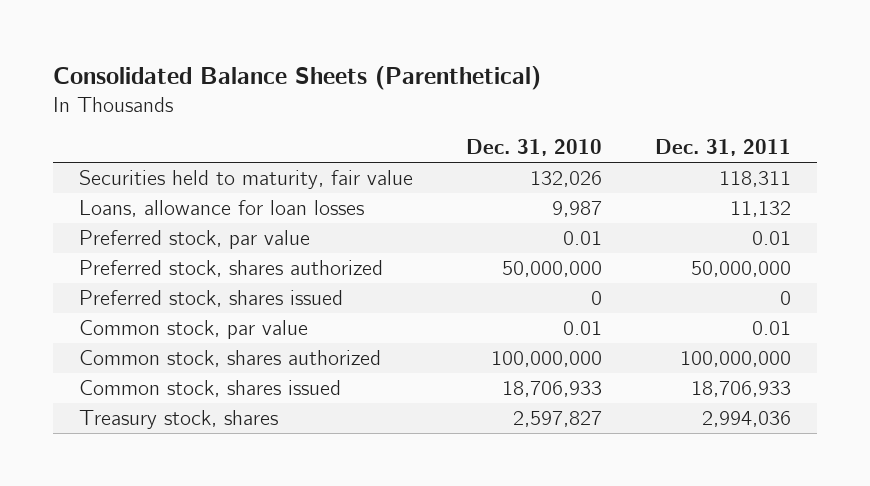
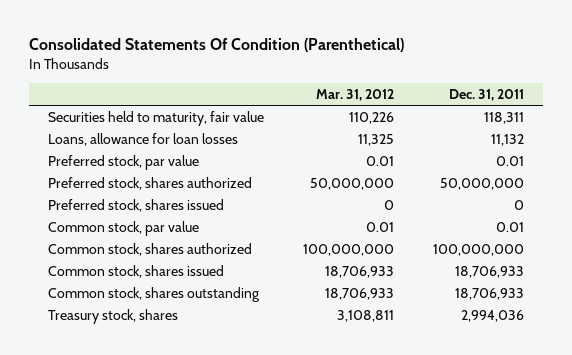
- Consolidated Balance Sheets (Parenthetical)
+ Consolidated Statements Of Condition (Parenthetical)
- | Dec. 31, 2010 | Dec. 31, 2011
+ | Mar. 31, 2012 | Dec. 31, 2011
+ Common stock, shares outstanding | 18,706,933 | 18,706,933

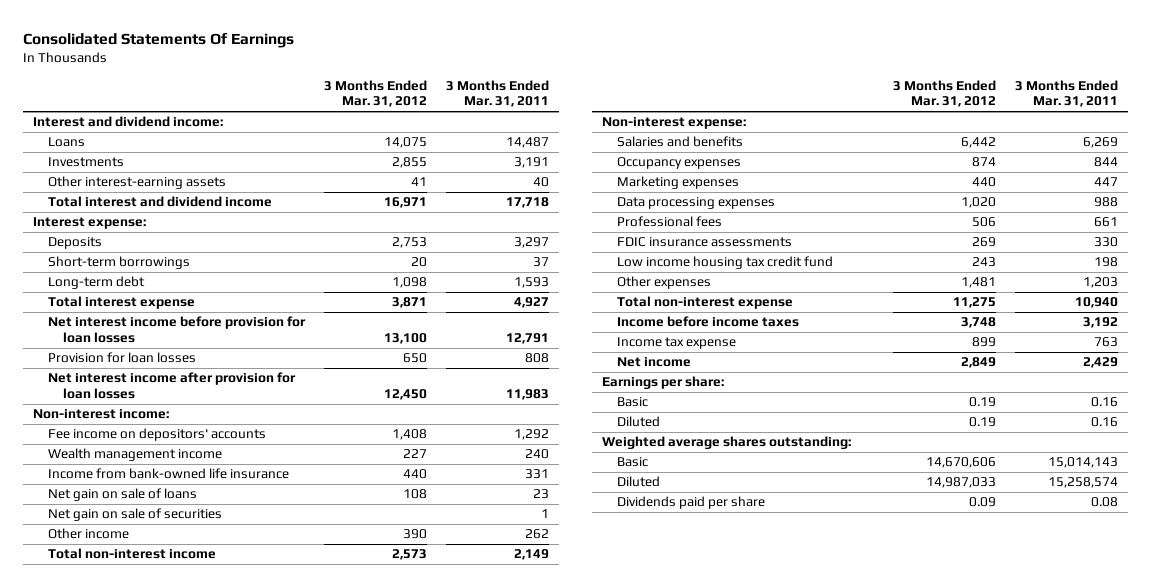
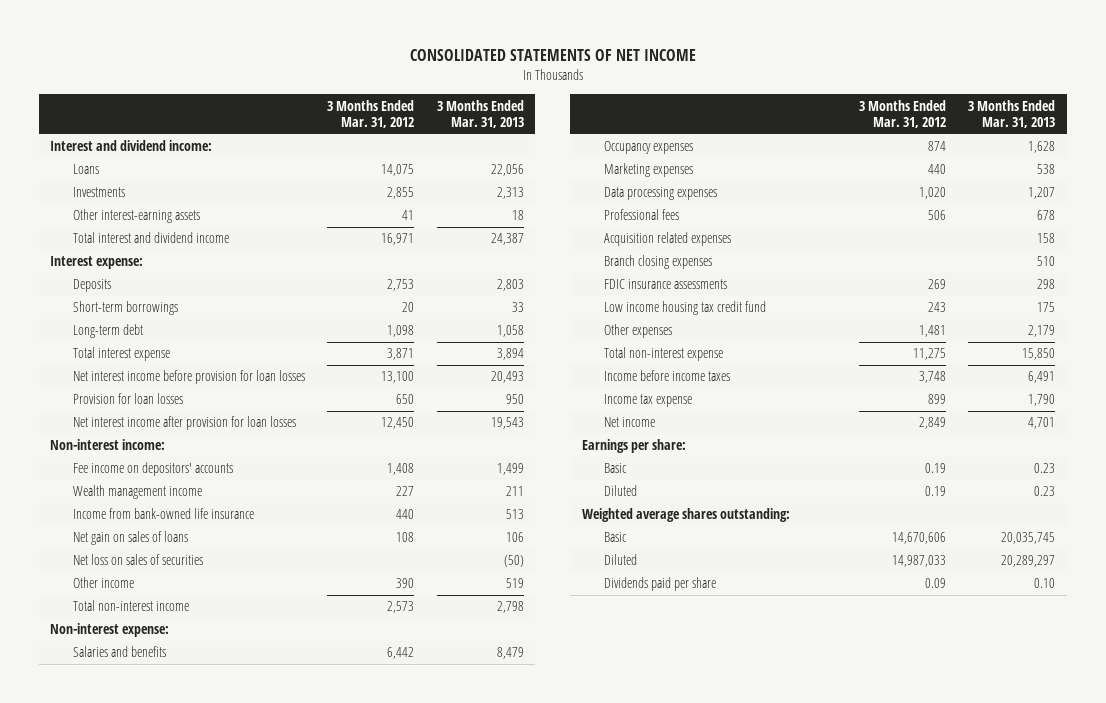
- Consolidated Statements Of Earnings
+ CONSOLIDATED STATEMENTS OF NET INCOME
- | 3 Months Ended Mar. 31, 2012 | 3 Months Ended Mar. 31, 2011
+ | 3 Months Ended Mar. 31, 2012 | 3 Months Ended Mar. 31, 2013
- Net gain on sale of loans | 108 | 23
- Net gain on sale of securities | | 1
+ Net gain on sales of loans | 108 | 106
+ Net loss on sales of securities | | (50)
+ Acquisition related expenses | | 158
+ Branch closing expenses | | 510

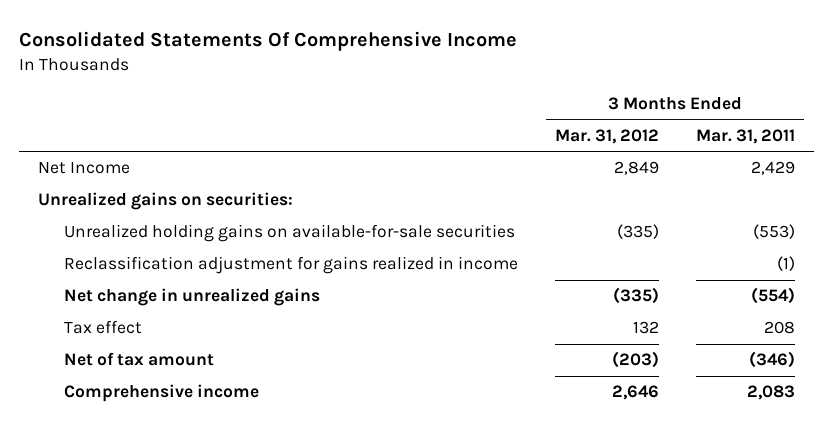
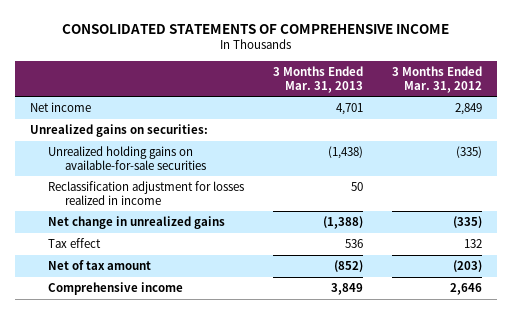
- Consolidated Statements Of Comprehensive Income
+ CONSOLIDATED STATEMENTS OF COMPREHENSIVE INCOME
- | 3 Months Ended Mar. 31, 2012 | 3 Months Ended Mar. 31, 2011
+ | 3 Months Ended Mar. 31, 2013 | 3 Months Ended Mar. 31, 2012
- Net Income | 2,849 | 2,429
+ Net income | 4,701 | 2,849
- Reclassification adjustment for gains realized in income | | (1)
+ Reclassification adjustment for losses realized in income | 50 |

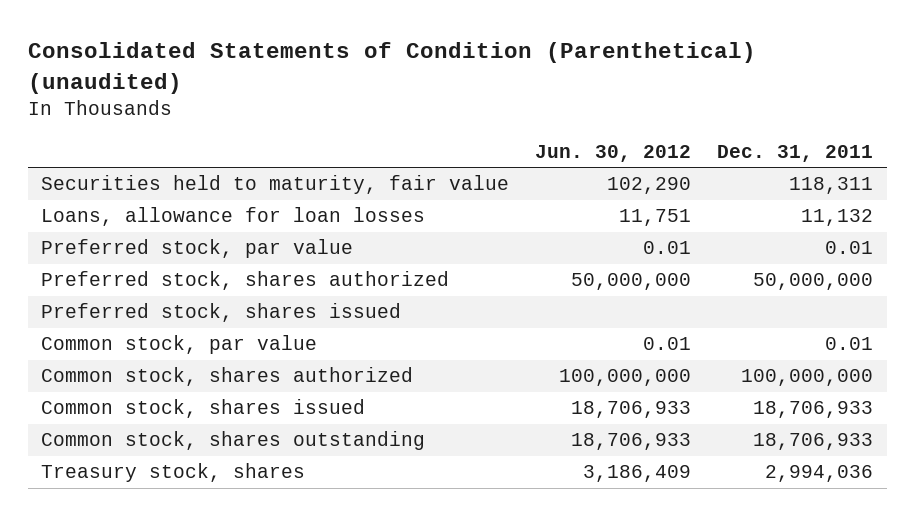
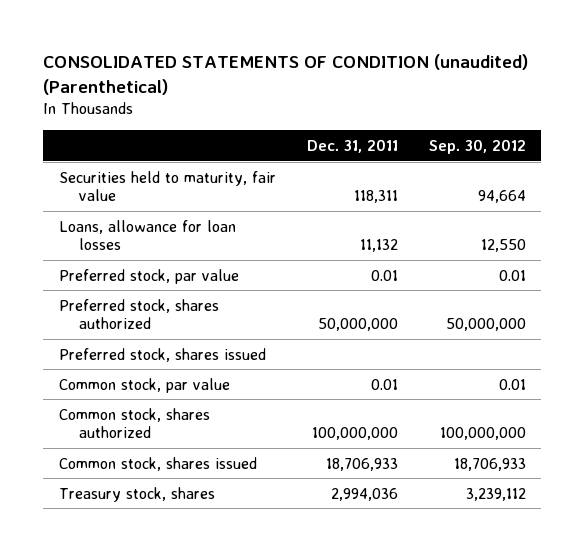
- Consolidated Statements of Condition (Parenthetical) (unaudited)
+ CONSOLIDATED STATEMENTS OF CONDITION (unaudited) (Parenthetical)
- | Jun. 30, 2012 | Dec. 31, 2011
+ | Dec. 31, 2011 | Sep. 30, 2012
- Common stock, shares outstanding | 18,706,933 | 18,706,933

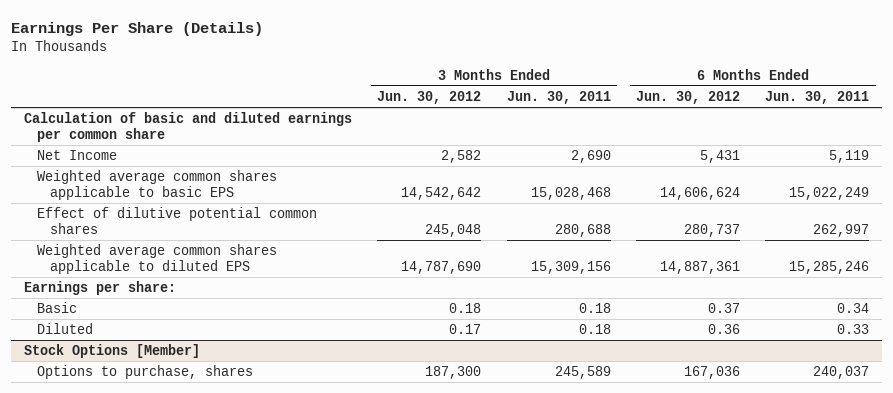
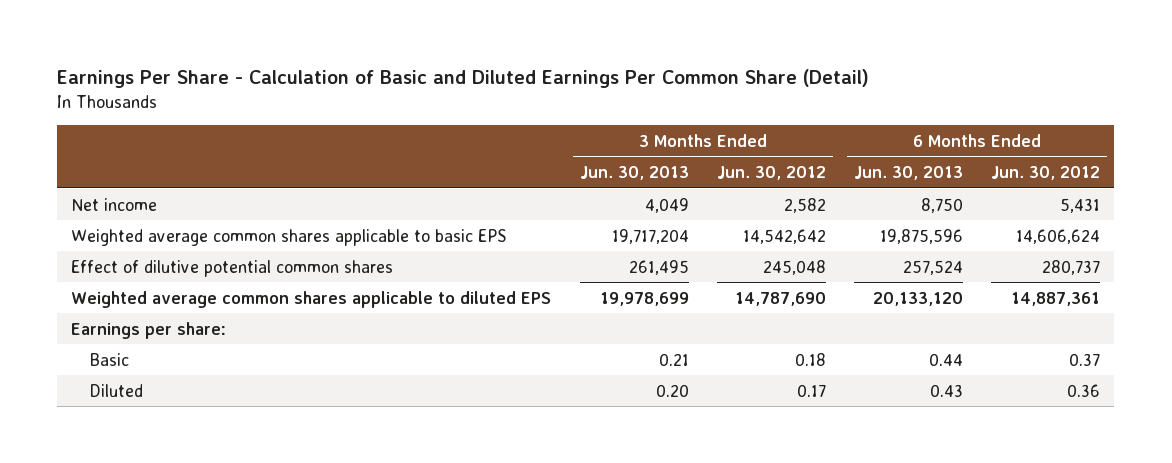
- Earnings Per Share (Details)
+ Earnings Per Share - Calculation of Basic and Diluted Earnings Per Common Share (Detail)
- | 3 Months Ended Jun. 30, 2012 | 3 Months Ended Jun. 30, 2011 | 6 Months Ended Jun. 30, 2012 | 6 Months Ended Jun. 30, 2011
+ | 3 Months Ended Jun. 30, 2013 | 3 Months Ended Jun. 30, 2012 | 6 Months Ended Jun. 30, 2013 | 6 Months Ended Jun. 30, 2012
- Calculation of basic and diluted earnings per common share
- Net Income | 2,582 | 2,690 | 5,431 | 5,119
+ Net income | 4,049 | 2,582 | 8,750 | 5,431
- Stock Options [Member]
- Options to purchase, shares | 187,300 | 245,589 | 167,036 | 240,037

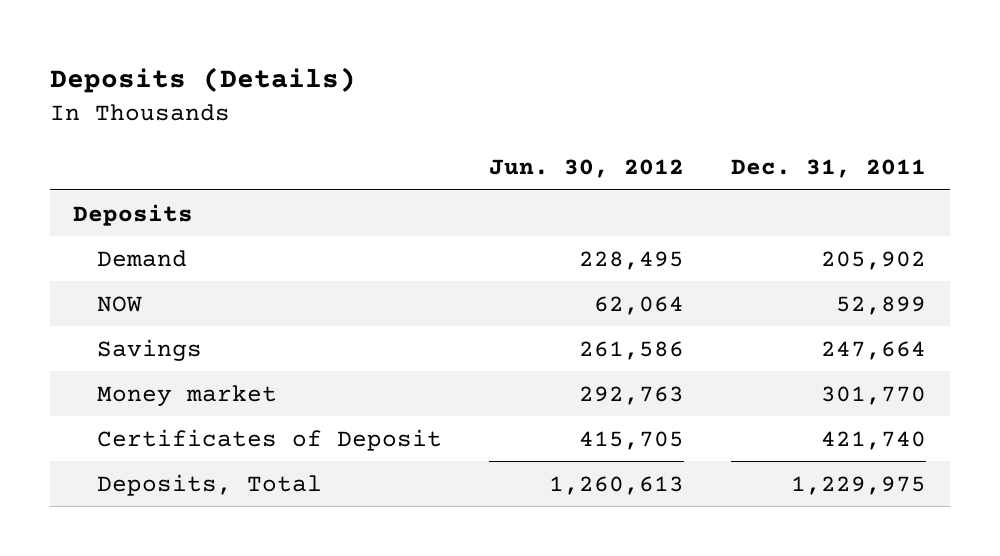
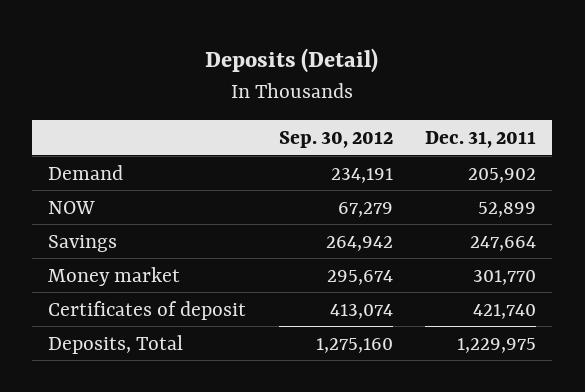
- Deposits (Details)
+ Deposits (Detail)
- | Jun. 30, 2012 | Dec. 31, 2011
+ | Sep. 30, 2012 | Dec. 31, 2011
- Deposits
- Certificates of Deposit | 415,705 | 421,740
+ Certificates of deposit | 413,074 | 421,740

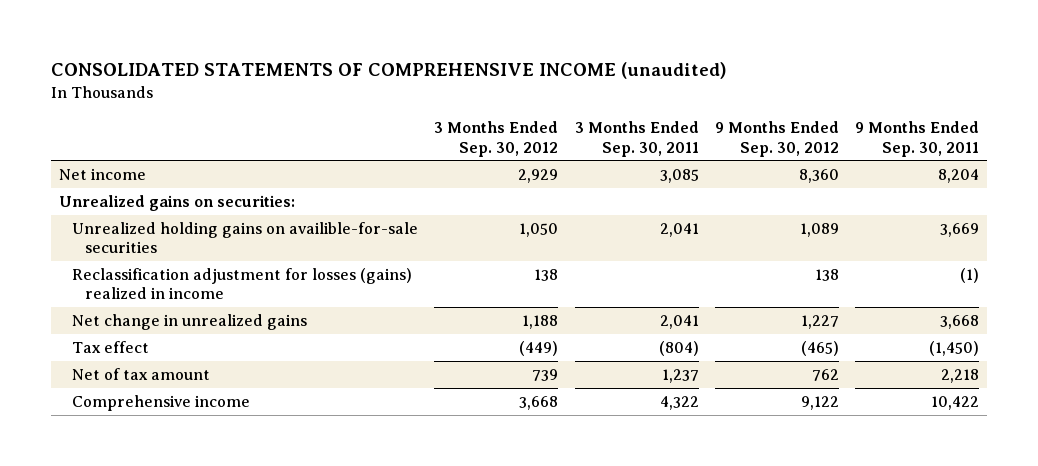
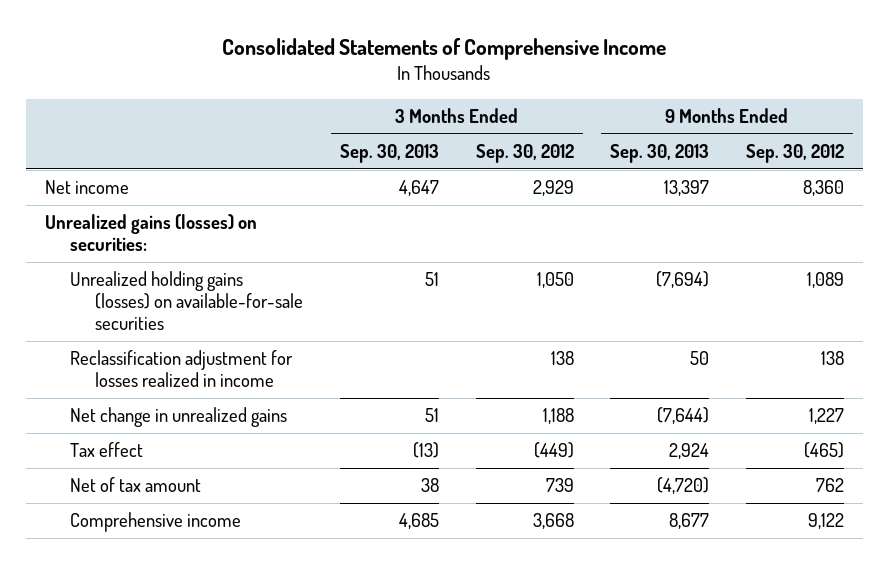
- CONSOLIDATED STATEMENTS OF COMPREHENSIVE INCOME (unaudited)
+ Consolidated Statements of Comprehensive Income
- | 3 Months Ended Sep. 30, 2012 | 3 Months Ended Sep. 30, 2011 | 9 Months Ended Sep. 30, 2012 | 9 Months Ended Sep. 30, 2011
+ | 3 Months Ended Sep. 30, 2013 | 3 Months Ended Sep. 30, 2012 | 9 Months Ended Sep. 30, 2013 | 9 Months Ended Sep. 30, 2012
- Unrealized gains on securities:
- Unrealized holding gains on availible-for-sale securities | 1,050 | 2,041 | 1,089 | 3,669
- Reclassification adjustment for losses (gains) realized in income | 138 | | 138 | (1)
+ Unrealized gains (losses) on securities:
+ Unrealized holding gains (losses) on available-for-sale securities | 51 | 1,050 | (7,694) | 1,089
+ Reclassification adjustment for losses realized in income | | 138 | 50 | 138

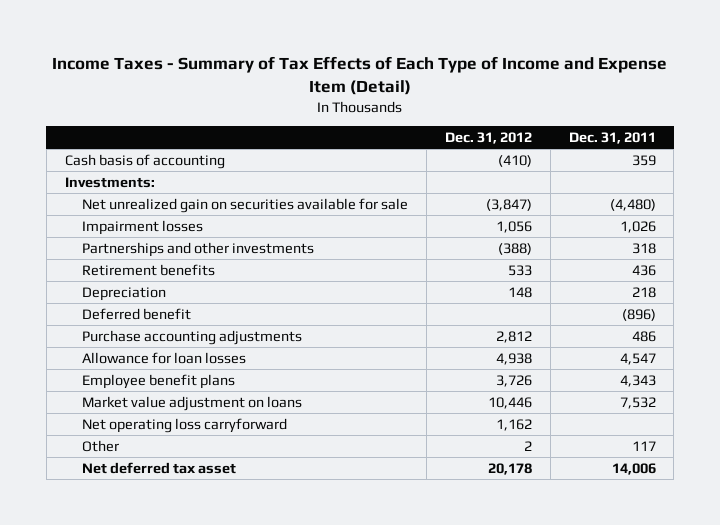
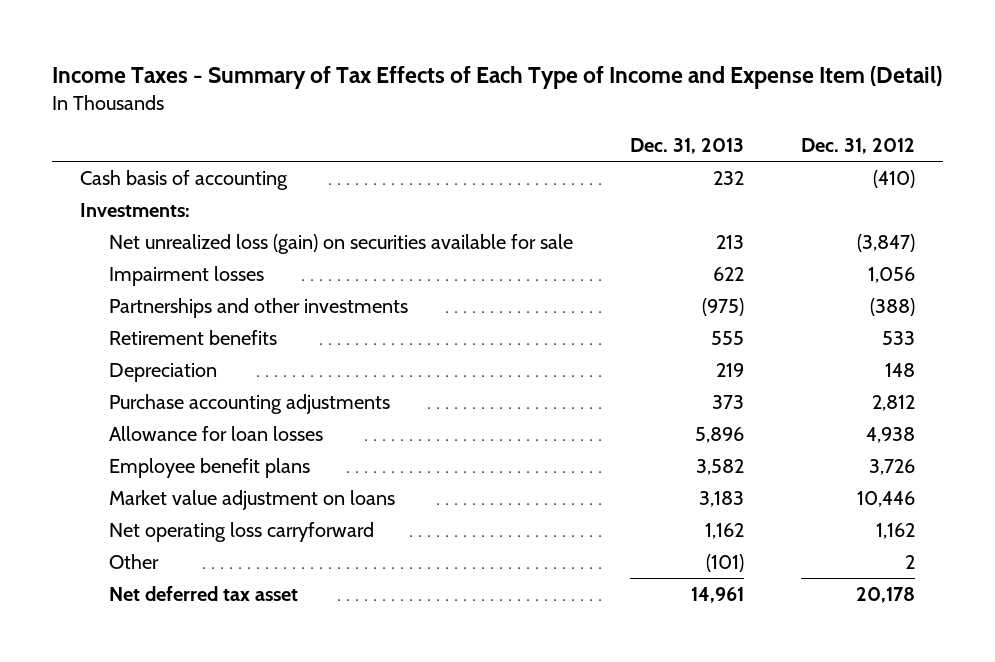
- | Dec. 31, 2012 | Dec. 31, 2011
+ | Dec. 31, 2013 | Dec. 31, 2012
- Net unrealized gain on securities available for sale | (3,847) | (4,480)
+ Net unrealized loss (gain) on securities available for sale | 213 | (3,847)
- Deferred benefit | | (896)

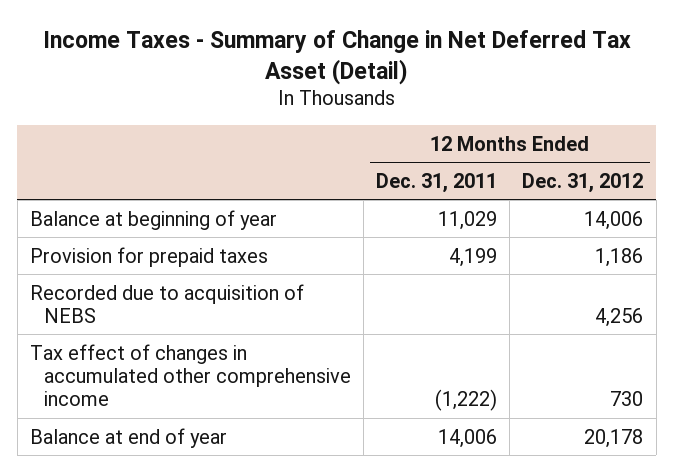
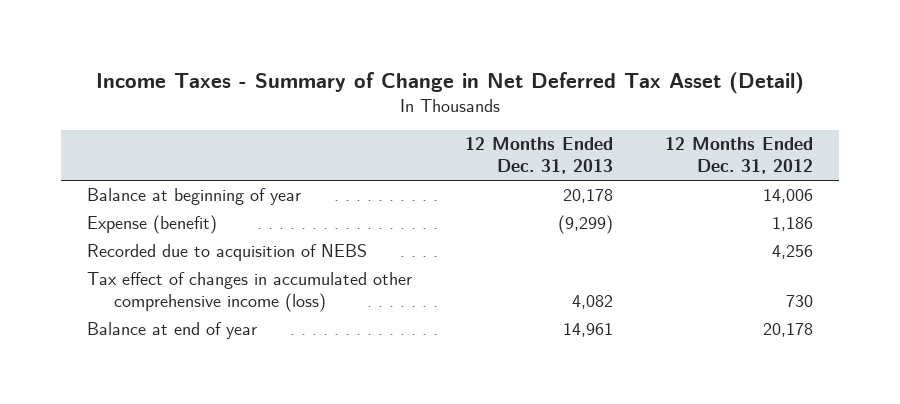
- | 12 Months Ended Dec. 31, 2011 | 12 Months Ended Dec. 31, 2012
+ | 12 Months Ended Dec. 31, 2013 | 12 Months Ended Dec. 31, 2012
- Provision for prepaid taxes | 4,199 | 1,186
+ Expense (benefit) | (9,299) | 1,186
- Tax effect of changes in accumulated other comprehensive income | (1,222) | 730
+ Tax effect of changes in accumulated other comprehensive income (loss) | 4,082 | 730

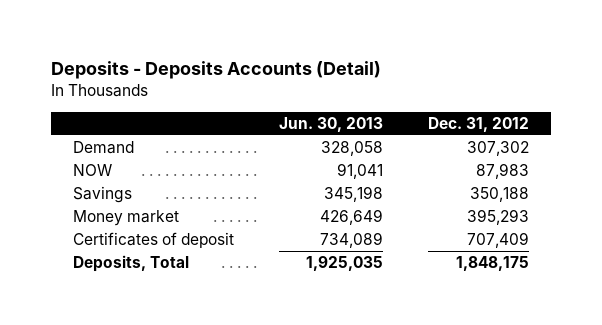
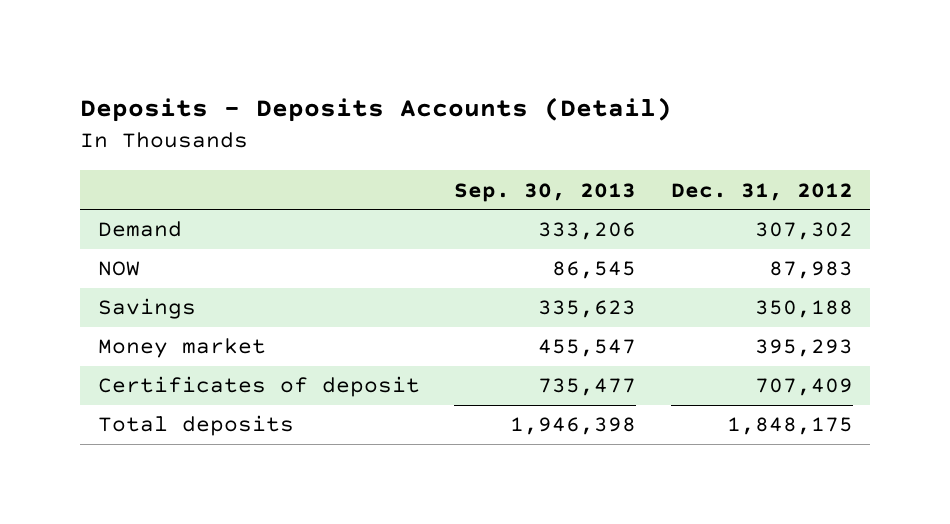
- | Jun. 30, 2013 | Dec. 31, 2012
+ | Sep. 30, 2013 | Dec. 31, 2012
- Deposits, Total | 1,925,035 | 1,848,175
+ Total deposits | 1,946,398 | 1,848,175

